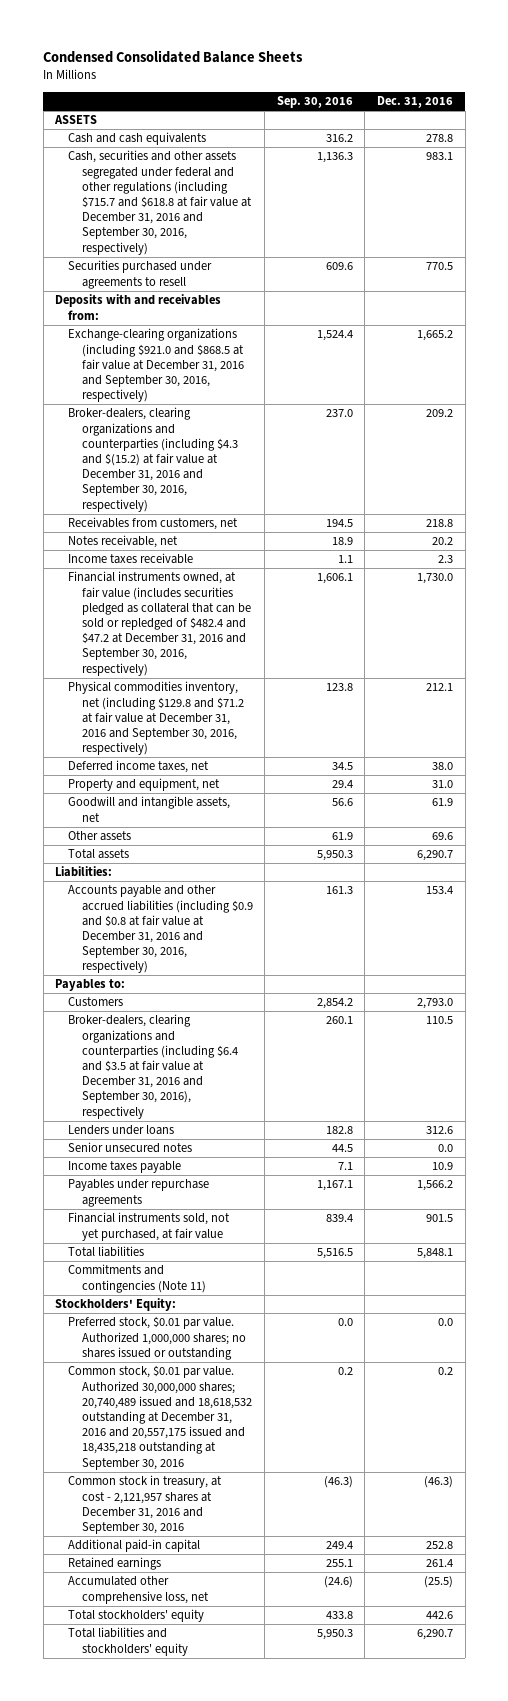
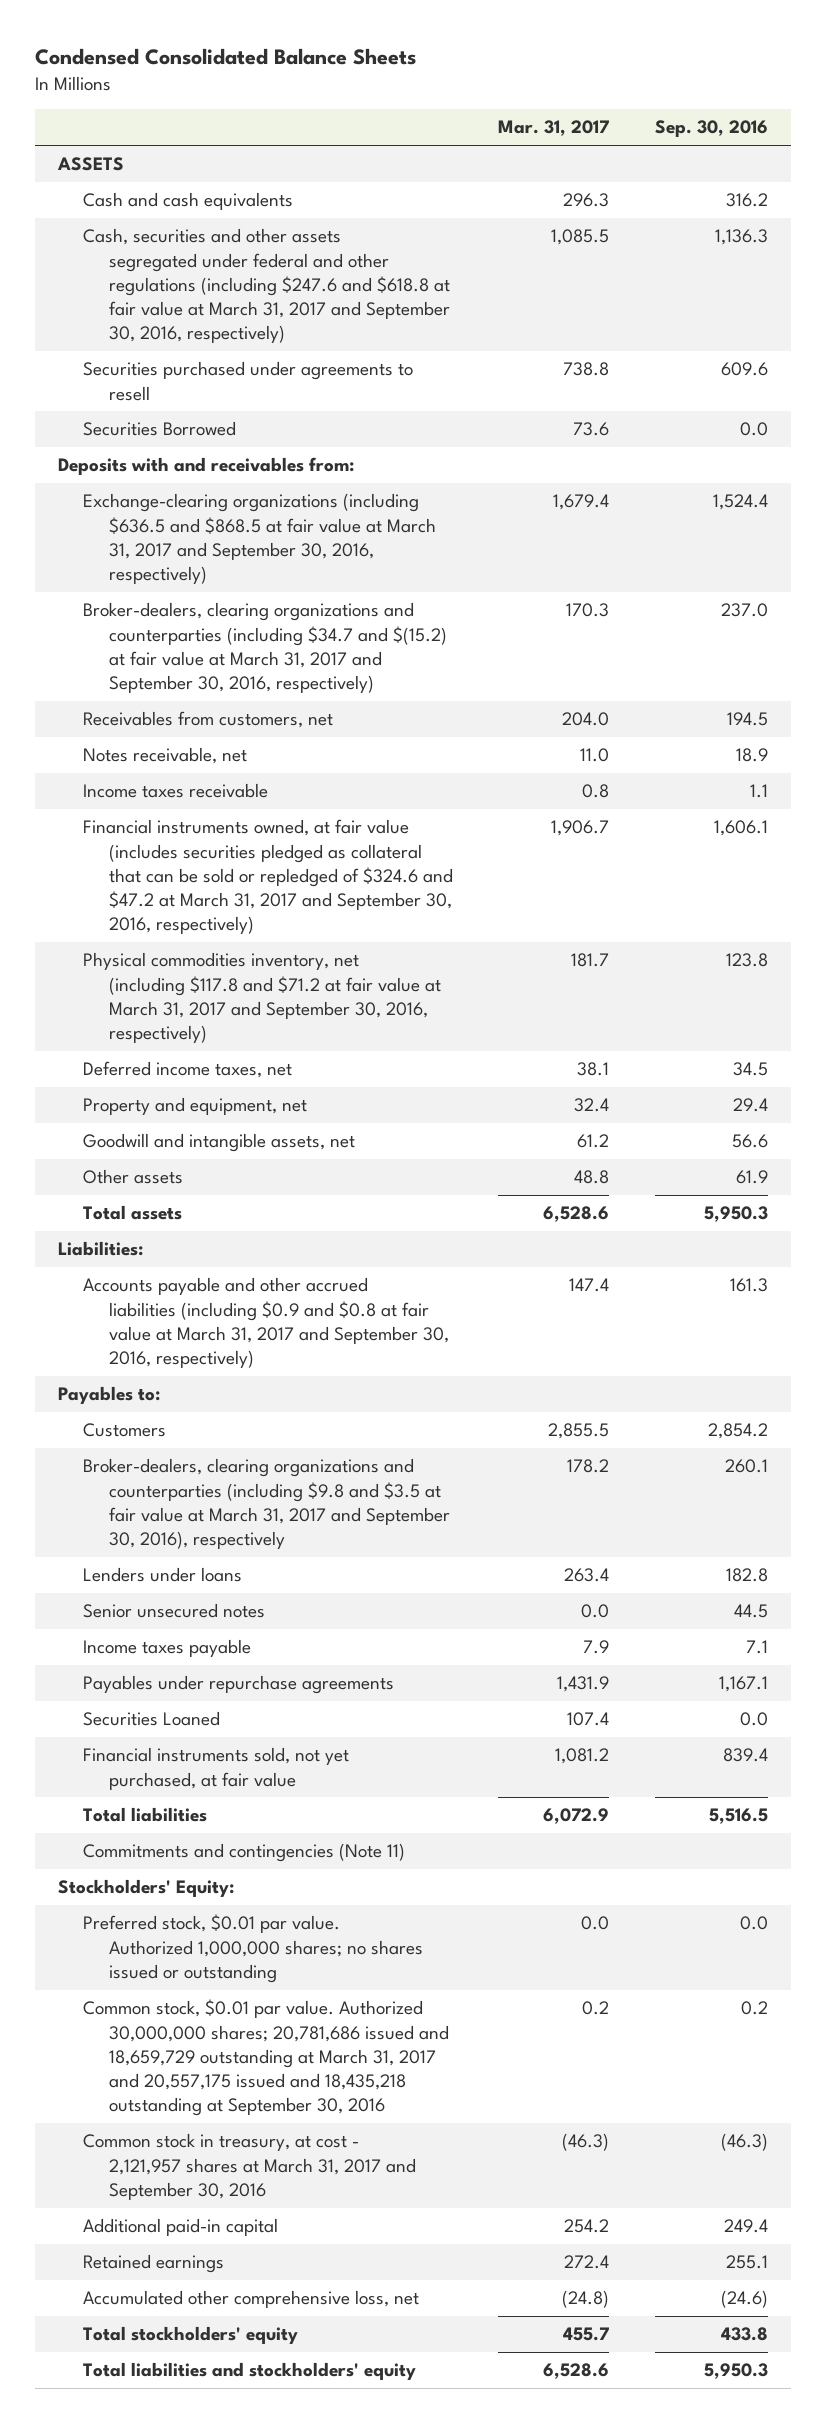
- | Sep. 30, 2016 | Dec. 31, 2016
+ | Mar. 31, 2017 | Sep. 30, 2016
- Cash, securities and other assets segregated under federal and other regulations (including $715.7 and $618.8 at fair value at December 31, 2016 and September 30, 2016, respectively) | 1,136.3 | 983.1
+ Cash, securities and other assets segregated under federal and other regulations (including $247.6 and $618.8 at fair value at March 31, 2017 and September 30, 2016, respectively) | 1,085.5 | 1,136.3
+ Securities Borrowed | 73.6 | 0.0
- Exchange-clearing organizations (including $921.0 and $868.5 at fair value at December 31, 2016 and September 30, 2016, respectively) | 1,524.4 | 1,665.2
- Broker-dealers, clearing organizations and counterparties (including $4.3 and $(15.2) at fair value at December 31, 2016 and September 30, 2016, respectively) | 237.0 | 209.2
+ Exchange-clearing organizations (including $636.5 and $868.5 at fair value at March 31, 2017 and September 30, 2016, respectively) | 1,679.4 | 1,524.4
+ Broker-dealers, clearing organizations and counterparties (including $34.7 and $(15.2) at fair value at March 31, 2017 and September 30, 2016, respectively) | 170.3 | 237.0
- Financial instruments owned, at fair value (includes securities pledged as collateral that can be sold or repledged of $482.4 and $47.2 at December 31, 2016 and September 30, 2016, respectively) | 1,606.1 | 1,730.0
- Physical commodities inventory, net (including $129.8 and $71.2 at fair value at December 31, 2016 and September 30, 2016, respectively) | 123.8 | 212.1
+ Financial instruments owned, at fair value (includes securities pledged as collateral that can be sold or repledged of $324.6 and $47.2 at March 31, 2017 and September 30, 2016, respectively) | 1,906.7 | 1,606.1
+ Physical commodities inventory, net (including $117.8 and $71.2 at fair value at March 31, 2017 and September 30, 2016, respectively) | 181.7 | 123.8
- Accounts payable and other accrued liabilities (including $0.9 and $0.8 at fair value at December 31, 2016 and September 30, 2016, respectively) | 161.3 | 153.4
+ Accounts payable and other accrued liabilities (including $0.9 and $0.8 at fair value at March 31, 2017 and September 30, 2016, respectively) | 147.4 | 161.3
- Broker-dealers, clearing organizations and counterparties (including $6.4 and $3.5 at fair value at December 31, 2016 and September 30, 2016), respectively | 260.1 | 110.5
+ Broker-dealers, clearing organizations and counterparties (including $9.8 and $3.5 at fair value at March 31, 2017 and September 30, 2016), respectively | 178.2 | 260.1
+ Securities Loaned | 107.4 | 0.0
- Common stock, $0.01 par value. Authorized 30,000,000 shares; 20,740,489 issued and 18,618,532 outstanding at December 31, 2016 and 20,557,175 issued and 18,435,218 outstanding at September 30, 2016 | 0.2 | 0.2
- Common stock in treasury, at cost - 2,121,957 shares at December 31, 2016 and September 30, 2016 | (46.3) | (46.3)
+ Common stock, $0.01 par value. Authorized 30,000,000 shares; 20,781,686 issued and 18,659,729 outstanding at March 31, 2017 and 20,557,175 issued and 18,435,218 outstanding at September 30, 2016 | 0.2 | 0.2
+ Common stock in treasury, at cost - 2,121,957 shares at March 31, 2017 and September 30, 2016 | (46.3) | (46.3)

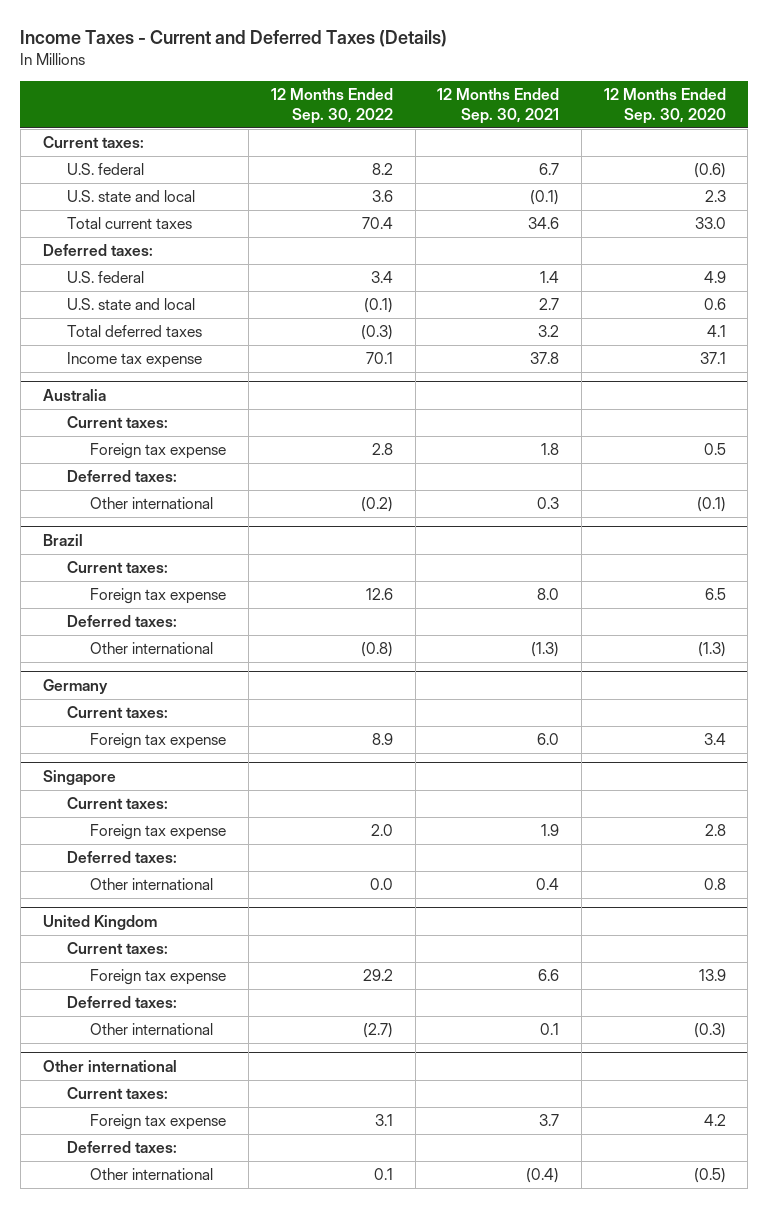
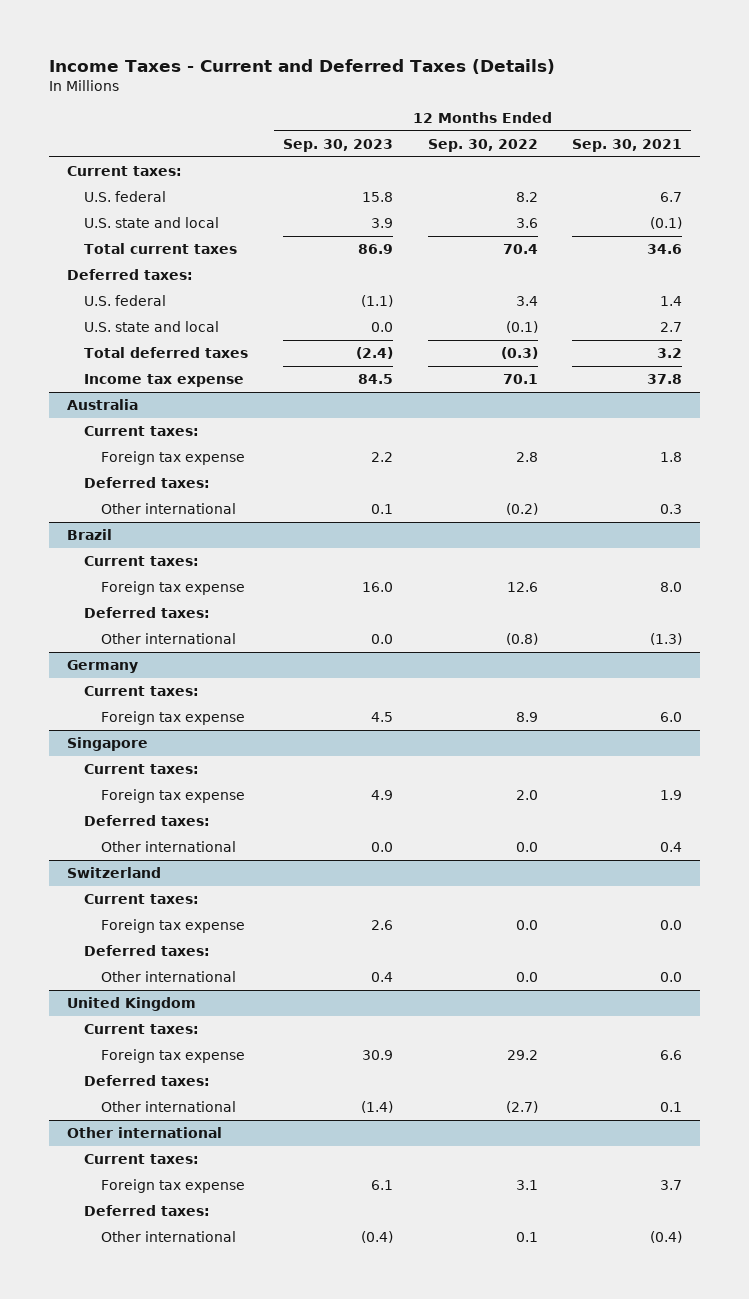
- | 12 Months Ended Sep. 30, 2022 | 12 Months Ended Sep. 30, 2021 | 12 Months Ended Sep. 30, 2020
+ | 12 Months Ended Sep. 30, 2023 | 12 Months Ended Sep. 30, 2022 | 12 Months Ended Sep. 30, 2021
+ Switzerland
+ Current taxes:
+ Foreign tax expense | 2.6 | 0.0 | 0.0
+ Deferred taxes:
+ Other international | 0.4 | 0.0 | 0.0

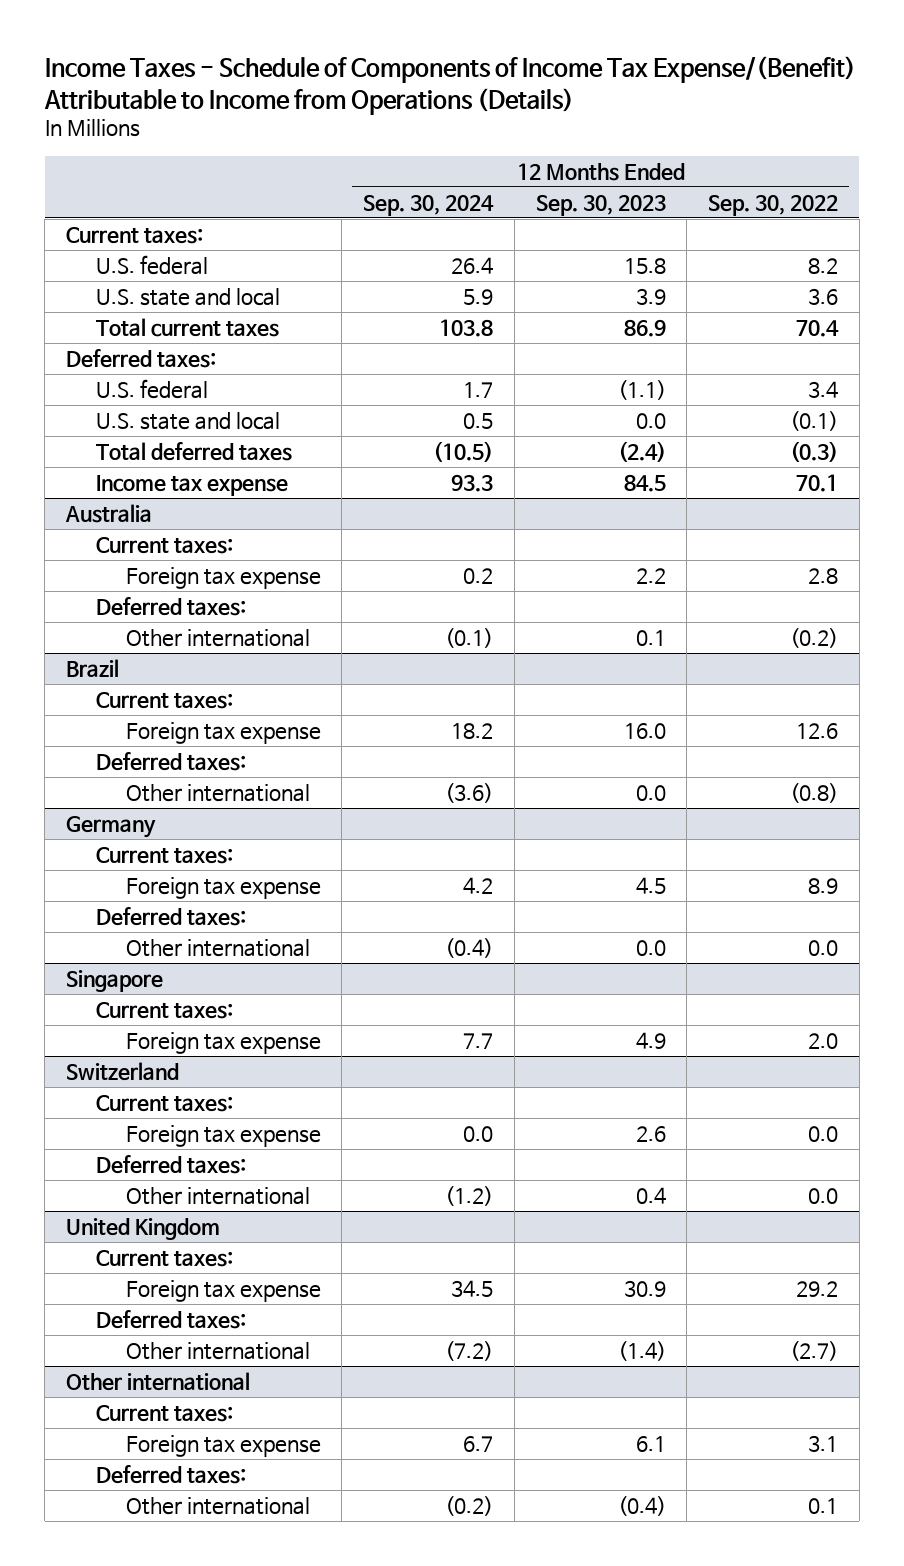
- Income Taxes - Current and Deferred Taxes (Details)
+ Income Taxes - Schedule of Components of Income Tax Expense/(Benefit) Attributable to Income from Operations (Details)
- | 12 Months Ended Sep. 30, 2023 | 12 Months Ended Sep. 30, 2022 | 12 Months Ended Sep. 30, 2021
+ | 12 Months Ended Sep. 30, 2024 | 12 Months Ended Sep. 30, 2023 | 12 Months Ended Sep. 30, 2022
@ Germany
+ Deferred taxes:
+ Other international | (0.4) | 0.0 | 0.0
@ Singapore
- Deferred taxes:
- Other international | 0.0 | 0.0 | 0.4

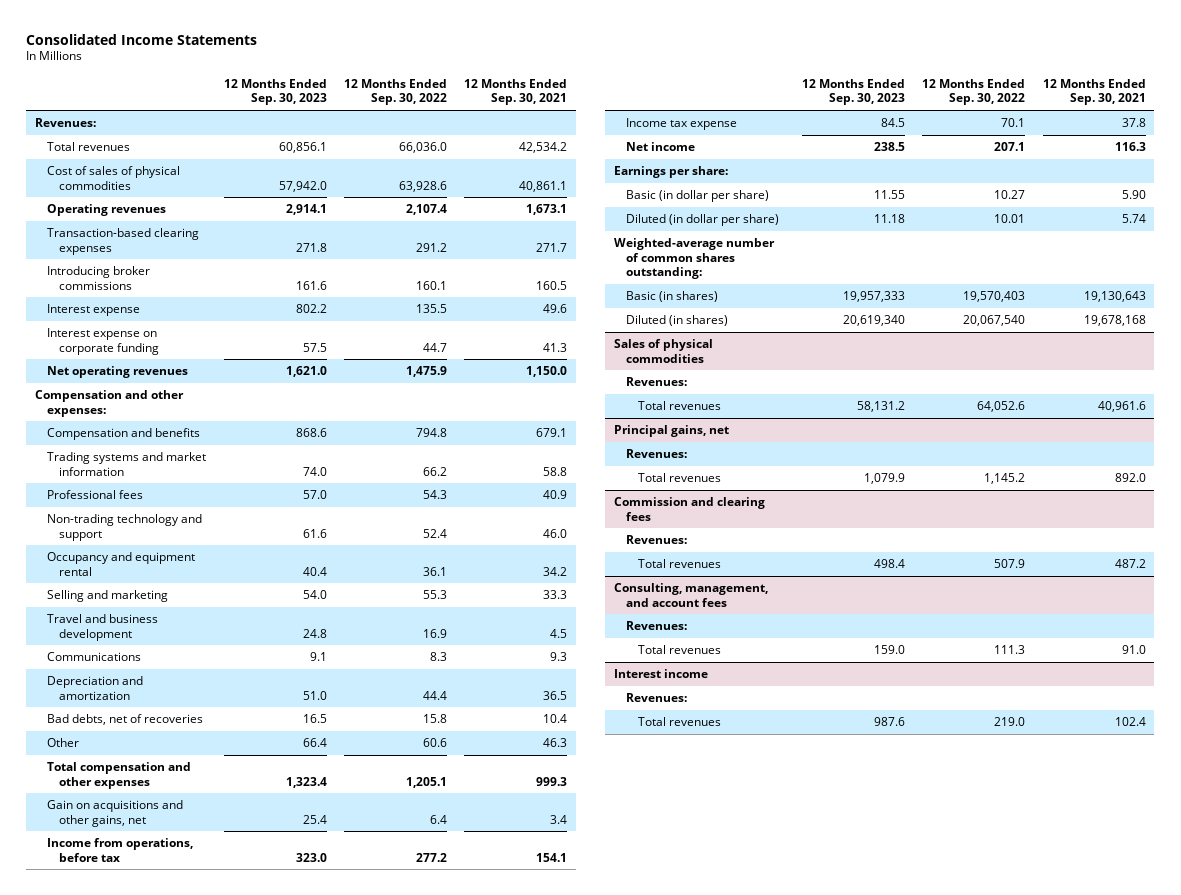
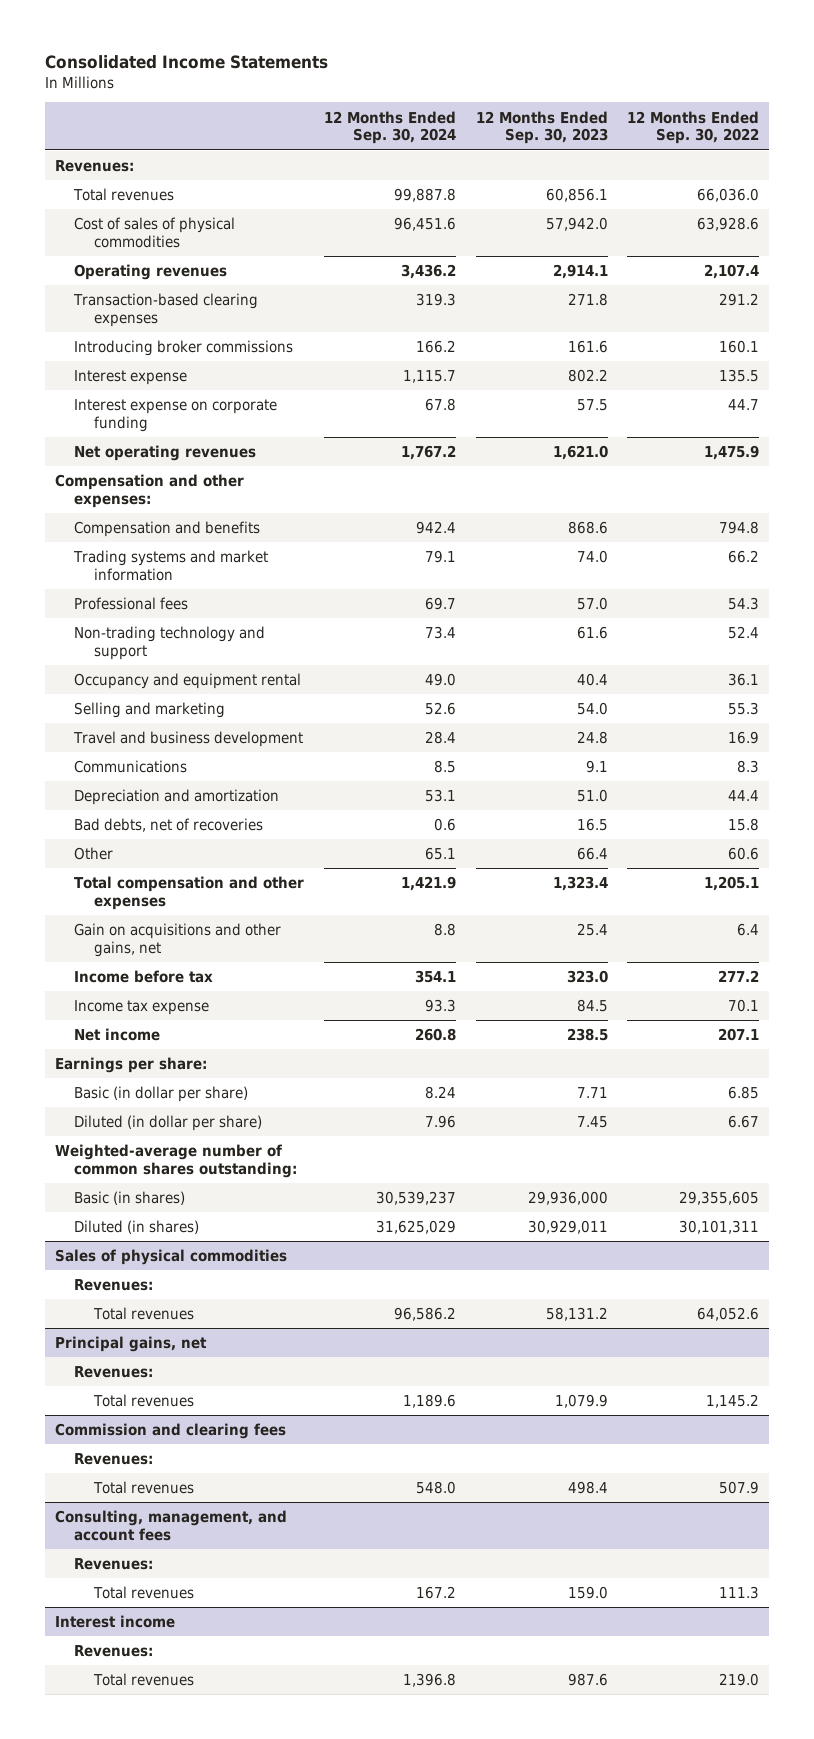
- | 12 Months Ended Sep. 30, 2023 | 12 Months Ended Sep. 30, 2022 | 12 Months Ended Sep. 30, 2021
+ | 12 Months Ended Sep. 30, 2024 | 12 Months Ended Sep. 30, 2023 | 12 Months Ended Sep. 30, 2022
- Income from operations, before tax | 323.0 | 277.2 | 154.1
+ Income before tax | 354.1 | 323.0 | 277.2
- Basic (in dollar per share) | 11.55 | 10.27 | 5.90
- Diluted (in dollar per share) | 11.18 | 10.01 | 5.74
+ Basic (in dollar per share) | 8.24 | 7.71 | 6.85
+ Diluted (in dollar per share) | 7.96 | 7.45 | 6.67
- Basic (in shares) | 19,957,333 | 19,570,403 | 19,130,643
- Diluted (in shares) | 20,619,340 | 20,067,540 | 19,678,168
+ Basic (in shares) | 30,539,237 | 29,936,000 | 29,355,605
+ Diluted (in shares) | 31,625,029 | 30,929,011 | 30,101,311

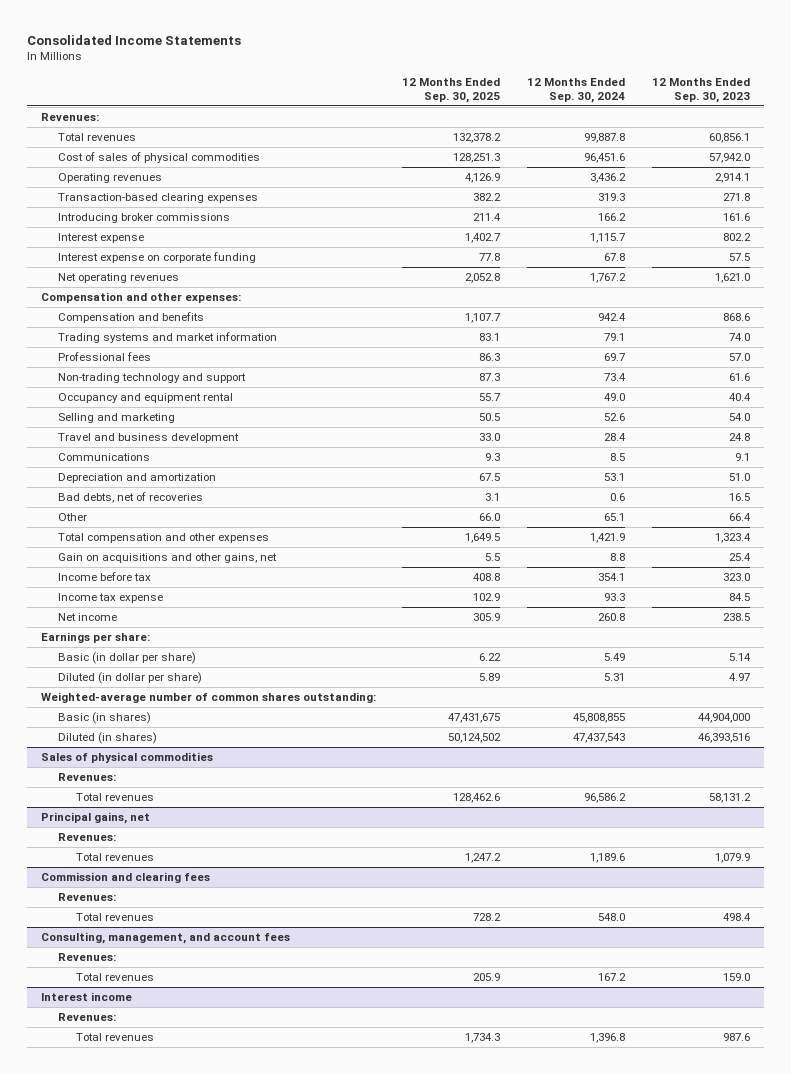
- | 12 Months Ended Sep. 30, 2024 | 12 Months Ended Sep. 30, 2023 | 12 Months Ended Sep. 30, 2022
+ | 12 Months Ended Sep. 30, 2025 | 12 Months Ended Sep. 30, 2024 | 12 Months Ended Sep. 30, 2023
- Basic (in dollar per share) | 8.24 | 7.71 | 6.85
- Diluted (in dollar per share) | 7.96 | 7.45 | 6.67
+ Basic (in dollar per share) | 6.22 | 5.49 | 5.14
+ Diluted (in dollar per share) | 5.89 | 5.31 | 4.97
- Basic (in shares) | 30,539,237 | 29,936,000 | 29,355,605
- Diluted (in shares) | 31,625,029 | 30,929,011 | 30,101,311
+ Basic (in shares) | 47,431,675 | 45,808,855 | 44,904,000
+ Diluted (in shares) | 50,124,502 | 47,437,543 | 46,393,516

